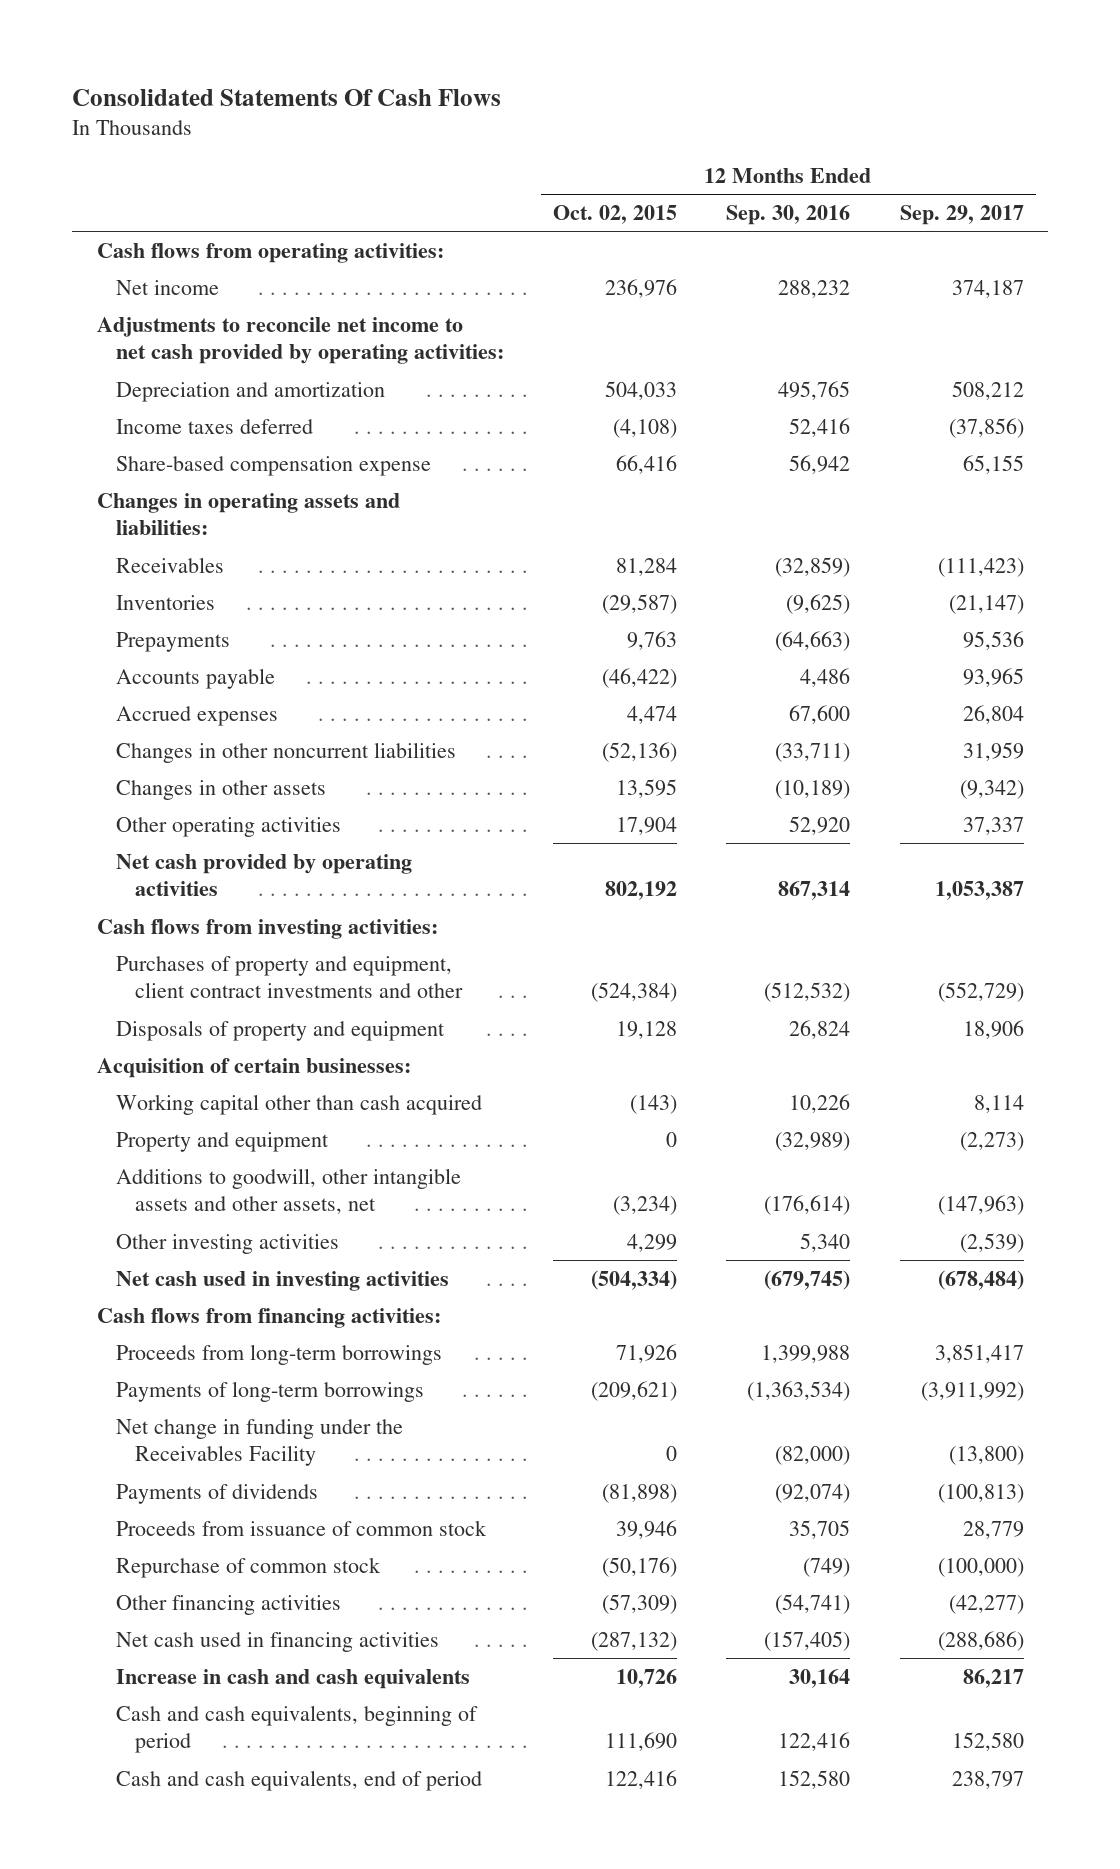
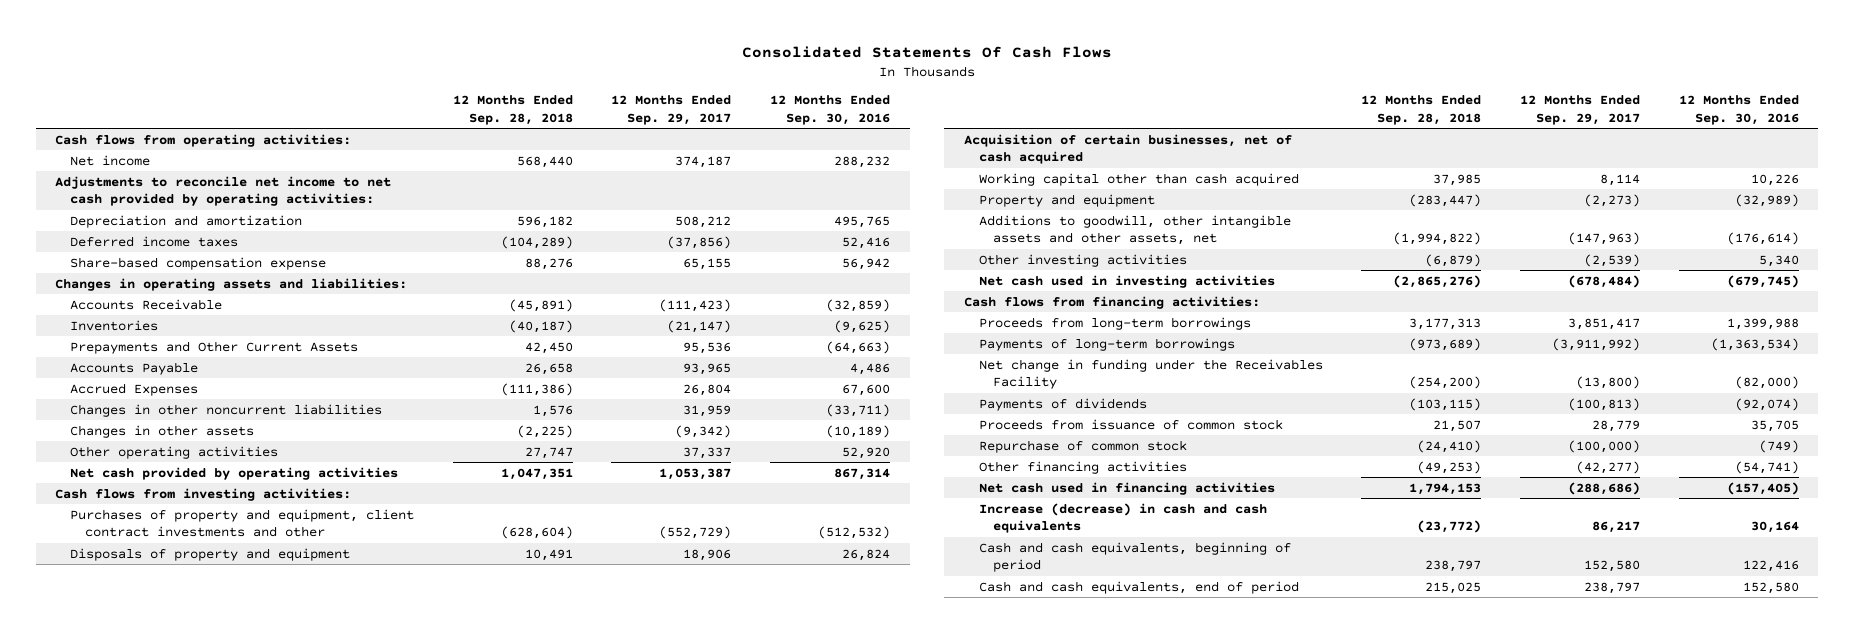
- | 12 Months Ended Oct. 02, 2015 | 12 Months Ended Sep. 30, 2016 | 12 Months Ended Sep. 29, 2017
+ | 12 Months Ended Sep. 28, 2018 | 12 Months Ended Sep. 29, 2017 | 12 Months Ended Sep. 30, 2016
- Income taxes deferred | (4,108) | 52,416 | (37,856)
+ Deferred income taxes | (104,289) | (37,856) | 52,416
- Receivables | 81,284 | (32,859) | (111,423)
+ Accounts Receivable | (45,891) | (111,423) | (32,859)
- Prepayments | 9,763 | (64,663) | 95,536
- Accounts payable | (46,422) | 4,486 | 93,965
- Accrued expenses | 4,474 | 67,600 | 26,804
+ Prepayments and Other Current Assets | 42,450 | 95,536 | (64,663)
+ Accounts Payable | 26,658 | 93,965 | 4,486
+ Accrued Expenses | (111,386) | 26,804 | 67,600
- Acquisition of certain businesses:
+ Acquisition of certain businesses, net of cash acquired
- Increase in cash and cash equivalents | 10,726 | 30,164 | 86,217
+ Increase (decrease) in cash and cash equivalents | (23,772) | 86,217 | 30,164

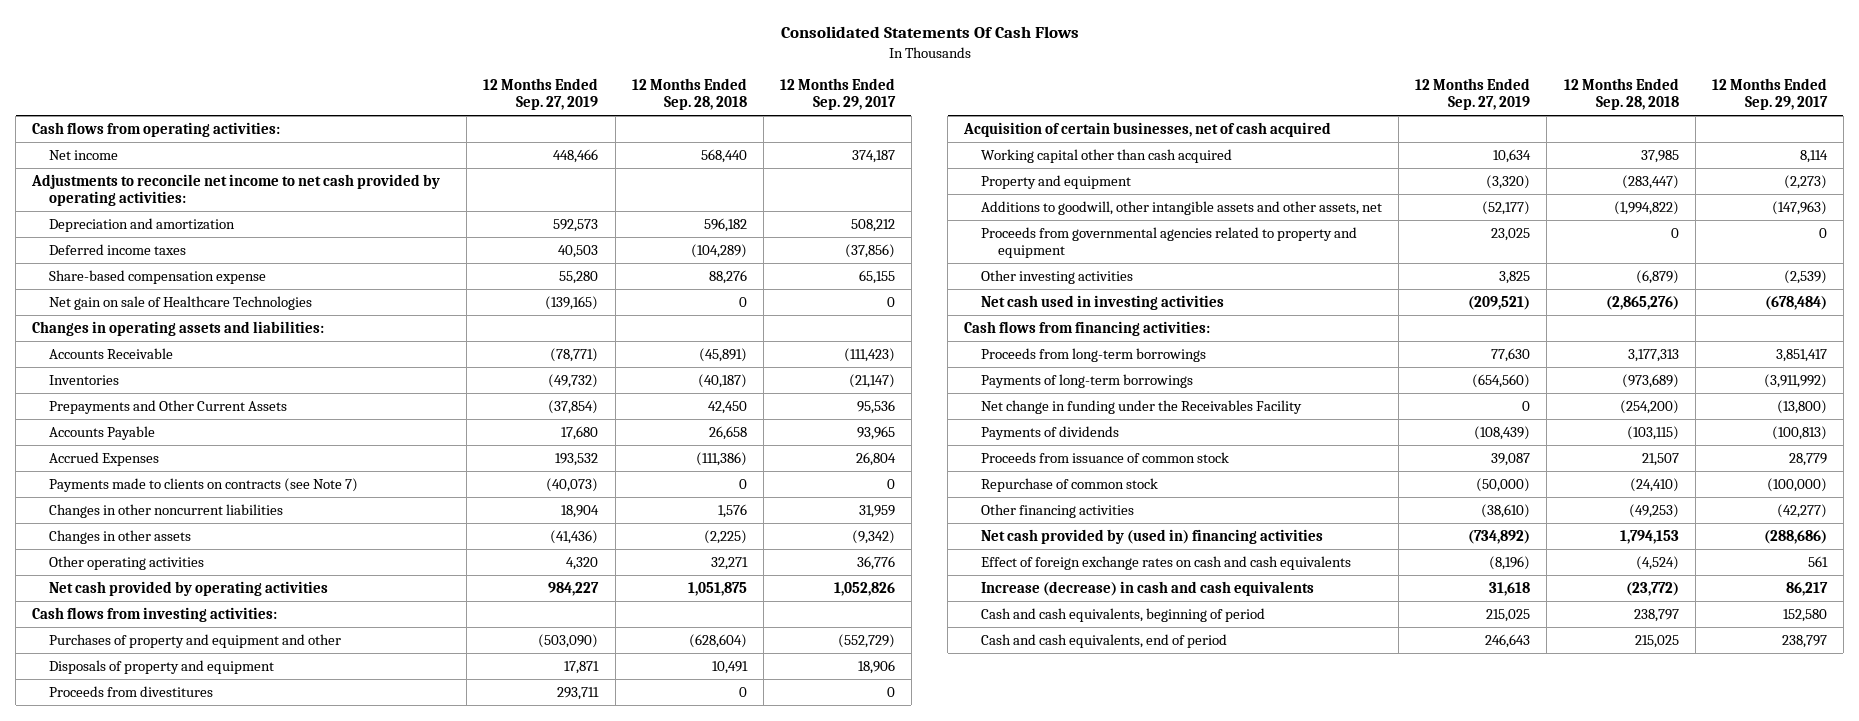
- | 12 Months Ended Sep. 28, 2018 | 12 Months Ended Sep. 29, 2017 | 12 Months Ended Sep. 30, 2016
+ | 12 Months Ended Sep. 27, 2019 | 12 Months Ended Sep. 28, 2018 | 12 Months Ended Sep. 29, 2017
+ Net gain on sale of Healthcare Technologies | (139,165) | 0 | 0
+ Payments made to clients on contracts (see Note 7) | (40,073) | 0 | 0
- Other operating activities | 27,747 | 37,337 | 52,920
- Net cash provided by operating activities | 1,047,351 | 1,053,387 | 867,314
+ Other operating activities | 4,320 | 32,271 | 36,776
+ Net cash provided by operating activities | 984,227 | 1,051,875 | 1,052,826
- Purchases of property and equipment, client contract investments and other | (628,604) | (552,729) | (512,532)
+ Purchases of property and equipment and other | (503,090) | (628,604) | (552,729)
+ Proceeds from divestitures | 293,711 | 0 | 0
+ Proceeds from governmental agencies related to property and equipment | 23,025 | 0 | 0
- Net cash used in financing activities | 1,794,153 | (288,686) | (157,405)
+ Net cash provided by (used in) financing activities | (734,892) | 1,794,153 | (288,686)
+ Effect of foreign exchange rates on cash and cash equivalents | (8,196) | (4,524) | 561

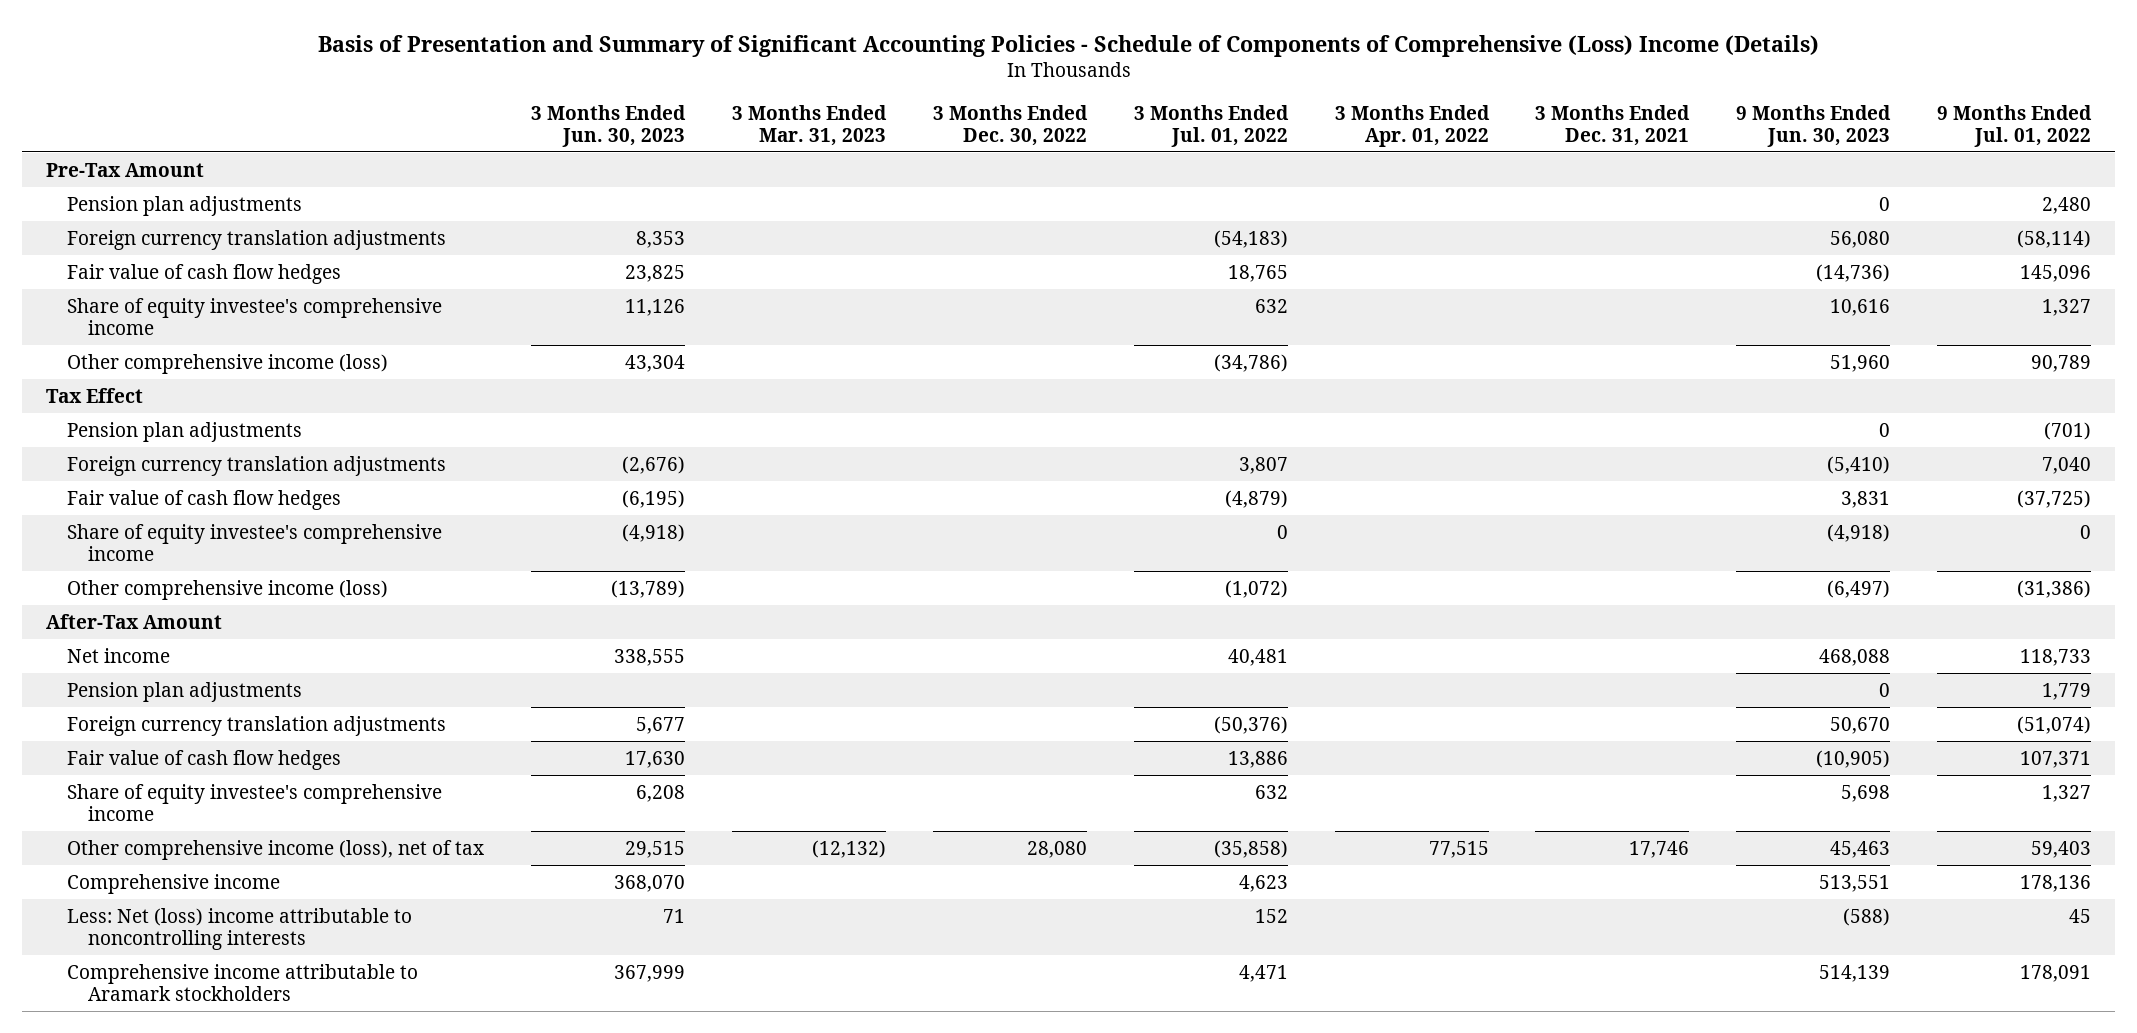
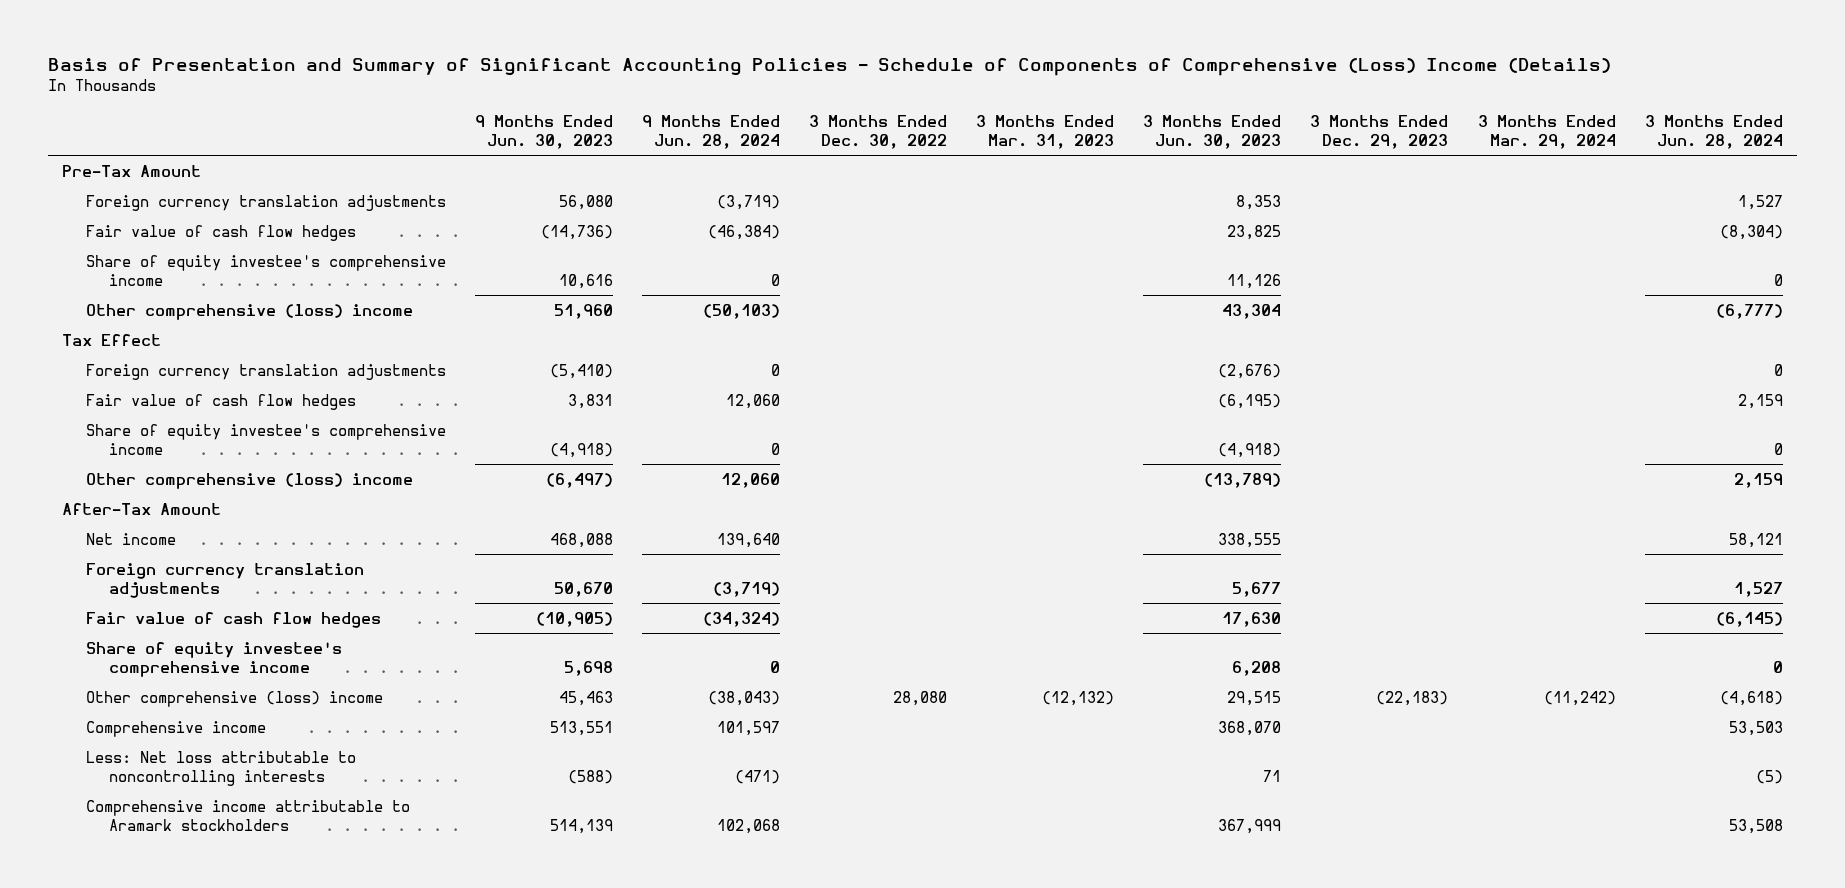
- | 3 Months Ended Jun. 30, 2023 | 3 Months Ended Mar. 31, 2023 | 3 Months Ended Dec. 30, 2022 | 3 Months Ended Jul. 01, 2022 | 3 Months Ended Apr. 01, 2022 | 3 Months Ended Dec. 31, 2021 | 9 Months Ended Jun. 30, 2023 | 9 Months Ended Jul. 01, 2022
+ | 9 Months Ended Jun. 30, 2023 | 9 Months Ended Jun. 28, 2024 | 3 Months Ended Dec. 30, 2022 | 3 Months Ended Mar. 31, 2023 | 3 Months Ended Jun. 30, 2023 | 3 Months Ended Dec. 29, 2023 | 3 Months Ended Mar. 29, 2024 | 3 Months Ended Jun. 28, 2024
- Pension plan adjustments | | | | | | | 0 | 2,480
- Other comprehensive income (loss) | 43,304 | | | (34,786) | | | 51,960 | 90,789
+ Other comprehensive (loss) income | 51,960 | (50,103) | | | 43,304 | | | (6,777)
- Pension plan adjustments | | | | | | | 0 | (701)
- Other comprehensive income (loss) | (13,789) | | | (1,072) | | | (6,497) | (31,386)
+ Other comprehensive (loss) income | (6,497) | 12,060 | | | (13,789) | | | 2,159
- Pension plan adjustments | | | | | | | 0 | 1,779
- Other comprehensive income (loss), net of tax | 29,515 | (12,132) | 28,080 | (35,858) | 77,515 | 17,746 | 45,463 | 59,403
+ Other comprehensive (loss) income | 45,463 | (38,043) | 28,080 | (12,132) | 29,515 | (22,183) | (11,242) | (4,618)
- Less: Net (loss) income attributable to noncontrolling interests | 71 | | | 152 | | | (588) | 45
+ Less: Net loss attributable to noncontrolling interests | (588) | (471) | | | 71 | | | (5)

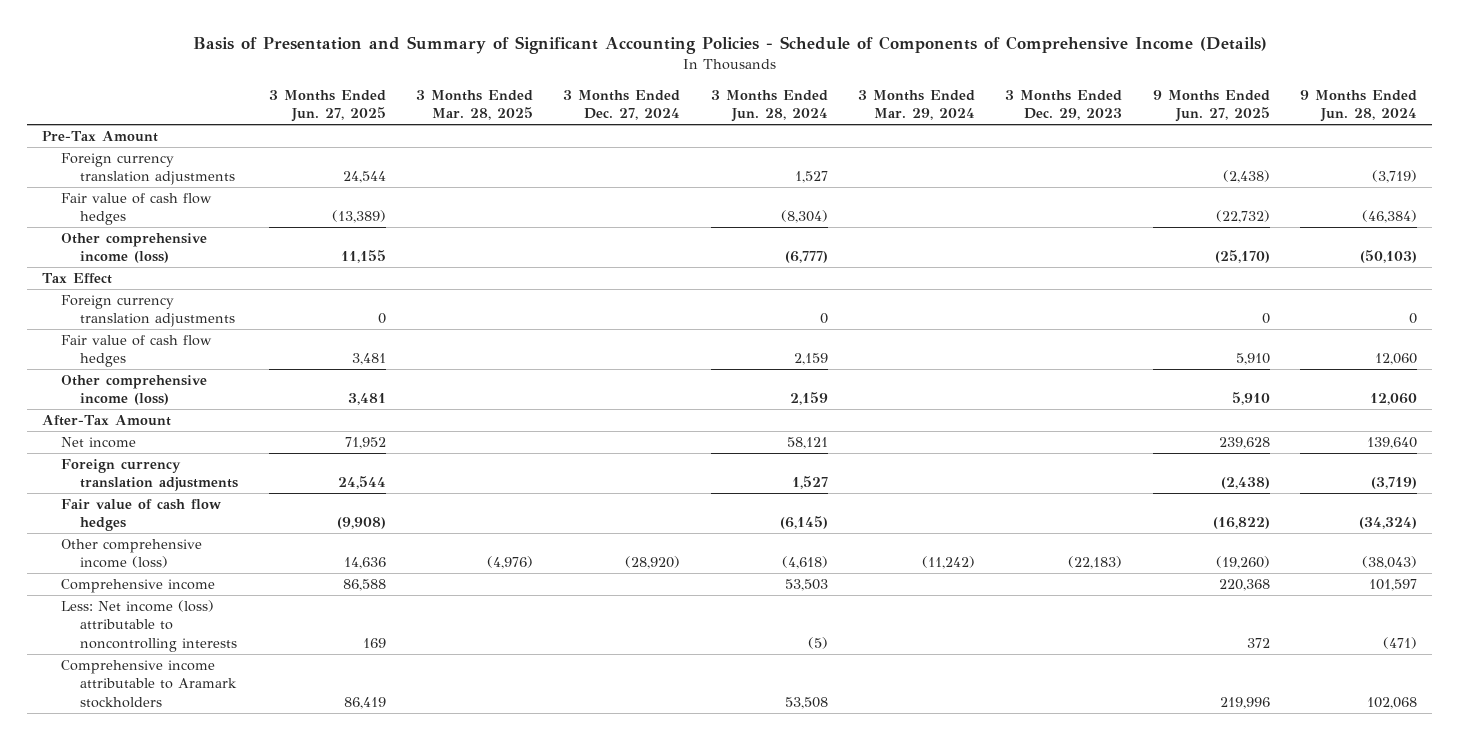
- Basis of Presentation and Summary of Significant Accounting Policies - Schedule of Components of Comprehensive (Loss) Income (Details)
+ Basis of Presentation and Summary of Significant Accounting Policies - Schedule of Components of Comprehensive Income (Details)
- | 9 Months Ended Jun. 30, 2023 | 9 Months Ended Jun. 28, 2024 | 3 Months Ended Dec. 30, 2022 | 3 Months Ended Mar. 31, 2023 | 3 Months Ended Jun. 30, 2023 | 3 Months Ended Dec. 29, 2023 | 3 Months Ended Mar. 29, 2024 | 3 Months Ended Jun. 28, 2024
+ | 3 Months Ended Jun. 27, 2025 | 3 Months Ended Mar. 28, 2025 | 3 Months Ended Dec. 27, 2024 | 3 Months Ended Jun. 28, 2024 | 3 Months Ended Mar. 29, 2024 | 3 Months Ended Dec. 29, 2023 | 9 Months Ended Jun. 27, 2025 | 9 Months Ended Jun. 28, 2024
- Share of equity investee's comprehensive income | 10,616 | 0 | | | 11,126 | | | 0
- Other comprehensive (loss) income | 51,960 | (50,103) | | | 43,304 | | | (6,777)
+ Other comprehensive income (loss) | 11,155 | | | (6,777) | | | (25,170) | (50,103)
- Share of equity investee's comprehensive income | (4,918) | 0 | | | (4,918) | | | 0
- Other comprehensive (loss) income | (6,497) | 12,060 | | | (13,789) | | | 2,159
+ Other comprehensive income (loss) | 3,481 | | | 2,159 | | | 5,910 | 12,060
- Share of equity investee's comprehensive income | 5,698 | 0 | | | 6,208 | | | 0
- Other comprehensive (loss) income | 45,463 | (38,043) | 28,080 | (12,132) | 29,515 | (22,183) | (11,242) | (4,618)
+ Other comprehensive income (loss) | 14,636 | (4,976) | (28,920) | (4,618) | (11,242) | (22,183) | (19,260) | (38,043)
- Less: Net loss attributable to noncontrolling interests | (588) | (471) | | | 71 | | | (5)
+ Less: Net income (loss) attributable to noncontrolling interests | 169 | | | (5) | | | 372 | (471)

